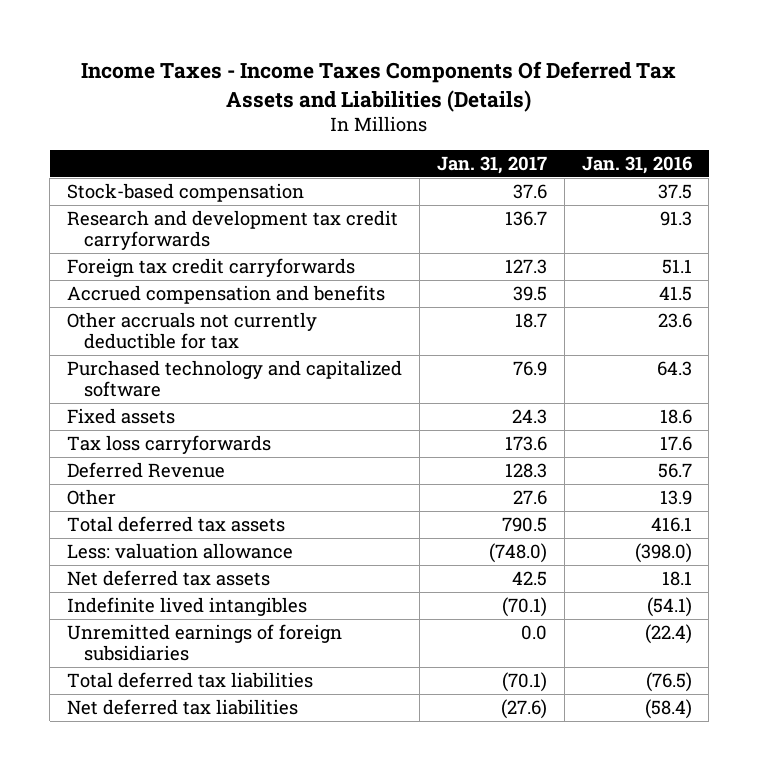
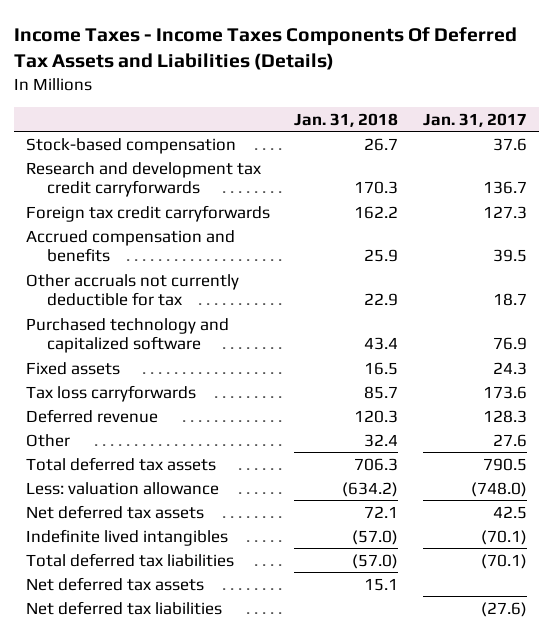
- | Jan. 31, 2017 | Jan. 31, 2016
+ | Jan. 31, 2018 | Jan. 31, 2017
- Deferred Revenue | 128.3 | 56.7
+ Deferred revenue | 120.3 | 128.3
- Unremitted earnings of foreign subsidiaries | 0.0 | (22.4)
+ Net deferred tax assets | 15.1 |

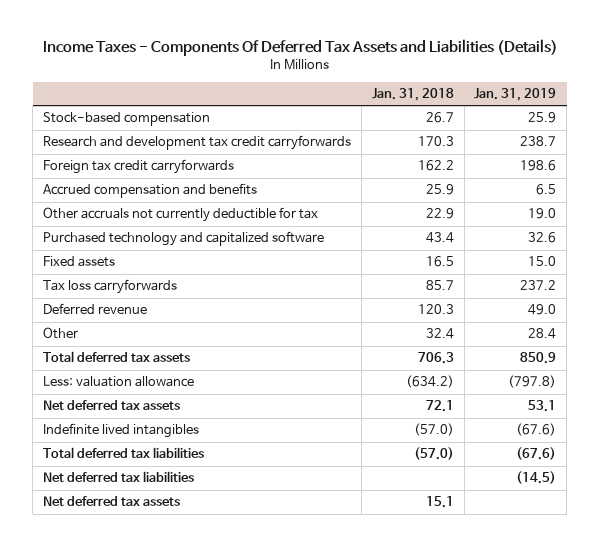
- Income Taxes - Income Taxes Components Of Deferred Tax Assets and Liabilities (Details)
+ Income Taxes - Components Of Deferred Tax Assets and Liabilities (Details)
- | Jan. 31, 2018 | Jan. 31, 2017
+ | Jan. 31, 2018 | Jan. 31, 2019
moved down: Net deferred tax assets | 15.1 |

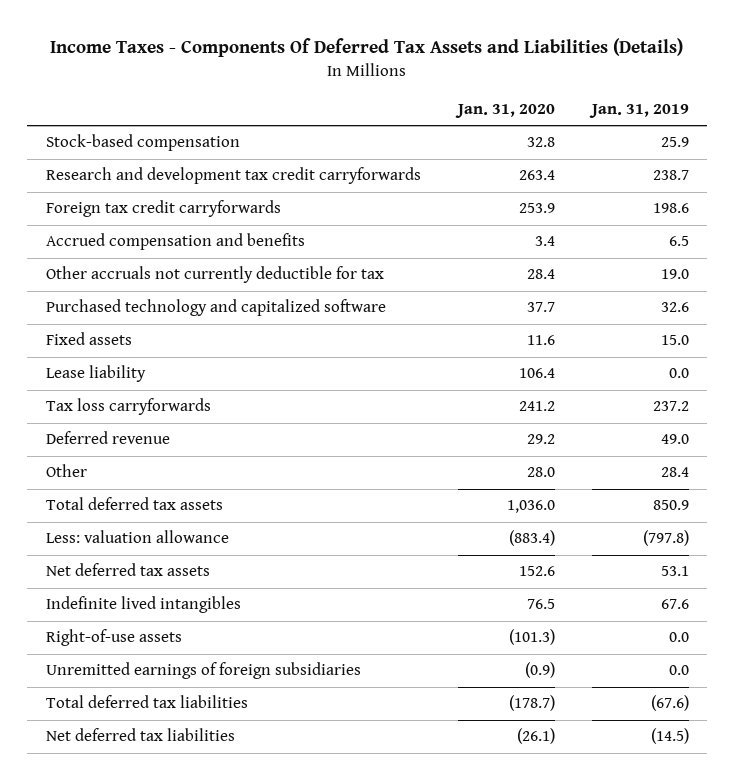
- | Jan. 31, 2018 | Jan. 31, 2019
+ | Jan. 31, 2020 | Jan. 31, 2019
+ Lease liability | 106.4 | 0.0
- Indefinite lived intangibles | (57.0) | (67.6)
+ Indefinite lived intangibles | 76.5 | 67.6
+ Right-of-use assets | (101.3) | 0.0
+ Unremitted earnings of foreign subsidiaries | (0.9) | 0.0
- Net deferred tax assets | 15.1 |

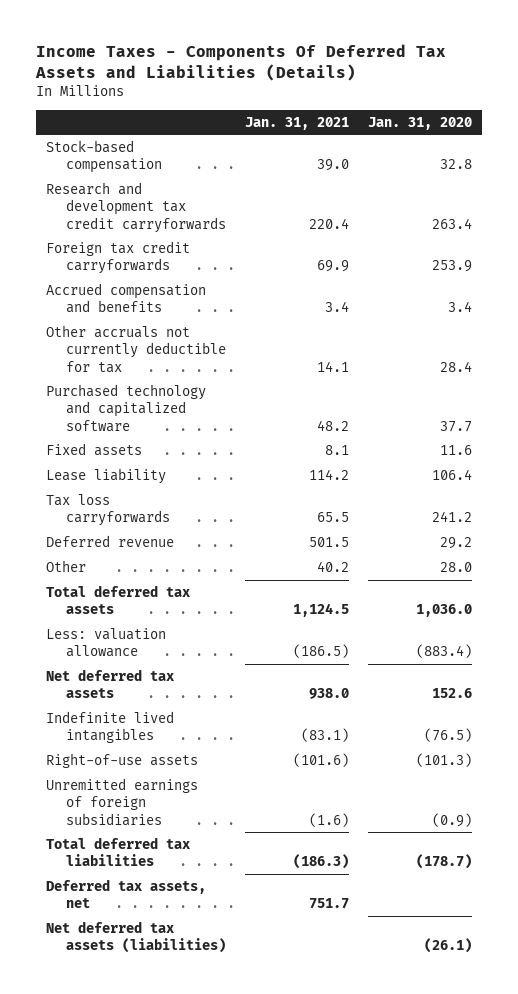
- | Jan. 31, 2020 | Jan. 31, 2019
+ | Jan. 31, 2021 | Jan. 31, 2020
- Indefinite lived intangibles | 76.5 | 67.6
+ Indefinite lived intangibles | (83.1) | (76.5)
- Net deferred tax liabilities | (26.1) | (14.5)
+ Deferred tax assets, net | 751.7 |
+ Net deferred tax assets (liabilities) | | (26.1)

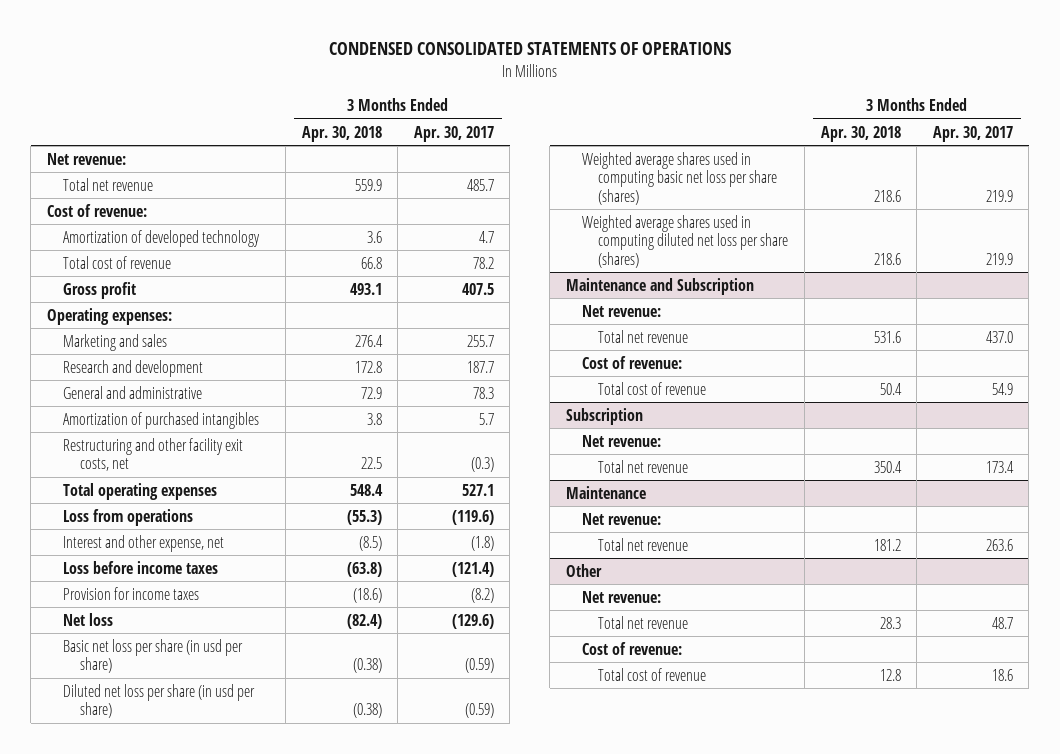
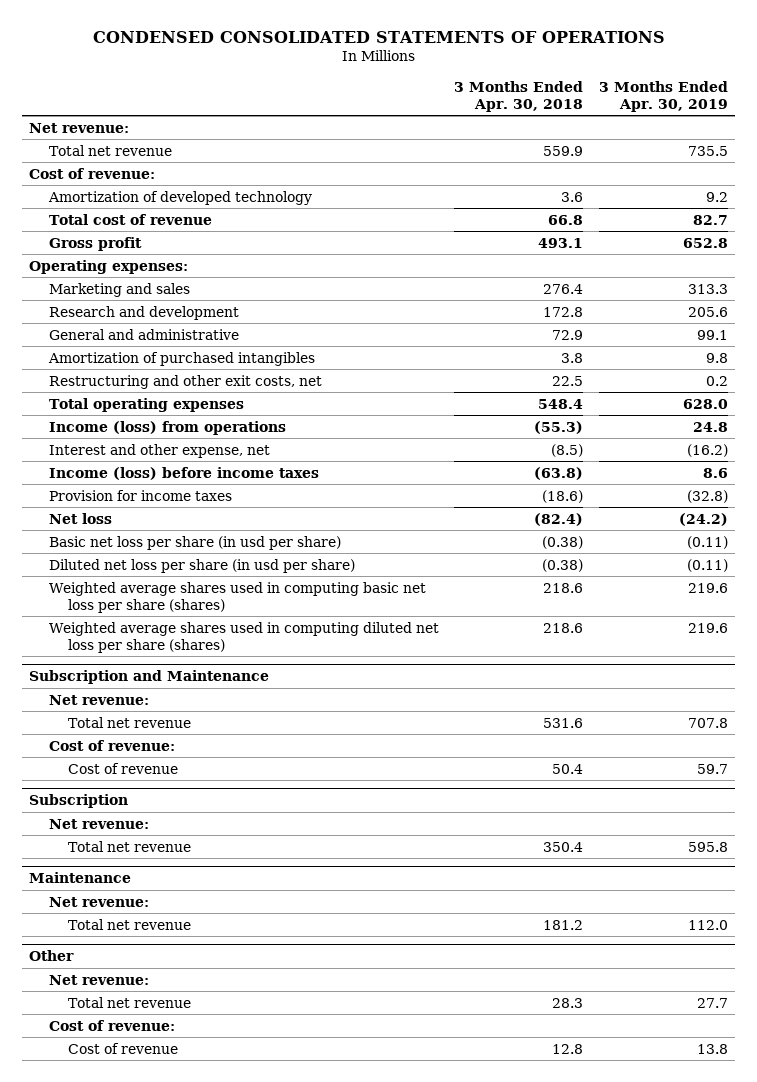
- | 3 Months Ended Apr. 30, 2018 | 3 Months Ended Apr. 30, 2017
+ | 3 Months Ended Apr. 30, 2018 | 3 Months Ended Apr. 30, 2019
- Restructuring and other facility exit costs, net | 22.5 | (0.3)
+ Restructuring and other exit costs, net | 22.5 | 0.2
- Loss from operations | (55.3) | (119.6)
+ Income (loss) from operations | (55.3) | 24.8
- Loss before income taxes | (63.8) | (121.4)
+ Income (loss) before income taxes | (63.8) | 8.6
- Maintenance and Subscription
+ Subscription and Maintenance
- Total cost of revenue | 50.4 | 54.9
+ Cost of revenue | 50.4 | 59.7
@ Other
- Total cost of revenue | 12.8 | 18.6
+ Cost of revenue | 12.8 | 13.8

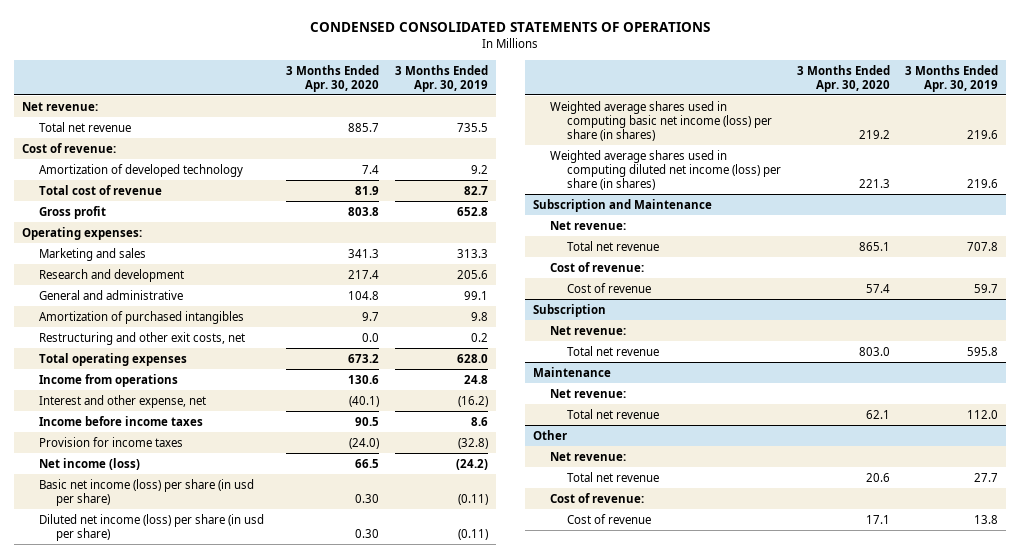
- | 3 Months Ended Apr. 30, 2018 | 3 Months Ended Apr. 30, 2019
+ | 3 Months Ended Apr. 30, 2020 | 3 Months Ended Apr. 30, 2019
- Income (loss) from operations | (55.3) | 24.8
+ Income from operations | 130.6 | 24.8
- Income (loss) before income taxes | (63.8) | 8.6
+ Income before income taxes | 90.5 | 8.6
- Net loss | (82.4) | (24.2)
- Basic net loss per share (in usd per share) | (0.38) | (0.11)
- Diluted net loss per share (in usd per share) | (0.38) | (0.11)
- Weighted average shares used in computing basic net loss per share (shares) | 218.6 | 219.6
- Weighted average shares used in computing diluted net loss per share (shares) | 218.6 | 219.6
+ Net income (loss) | 66.5 | (24.2)
+ Basic net income (loss) per share (in usd per share) | 0.30 | (0.11)
+ Diluted net income (loss) per share (in usd per share) | 0.30 | (0.11)
+ Weighted average shares used in computing basic net income (loss) per share (in shares) | 219.2 | 219.6
+ Weighted average shares used in computing diluted net income (loss) per share (in shares) | 221.3 | 219.6

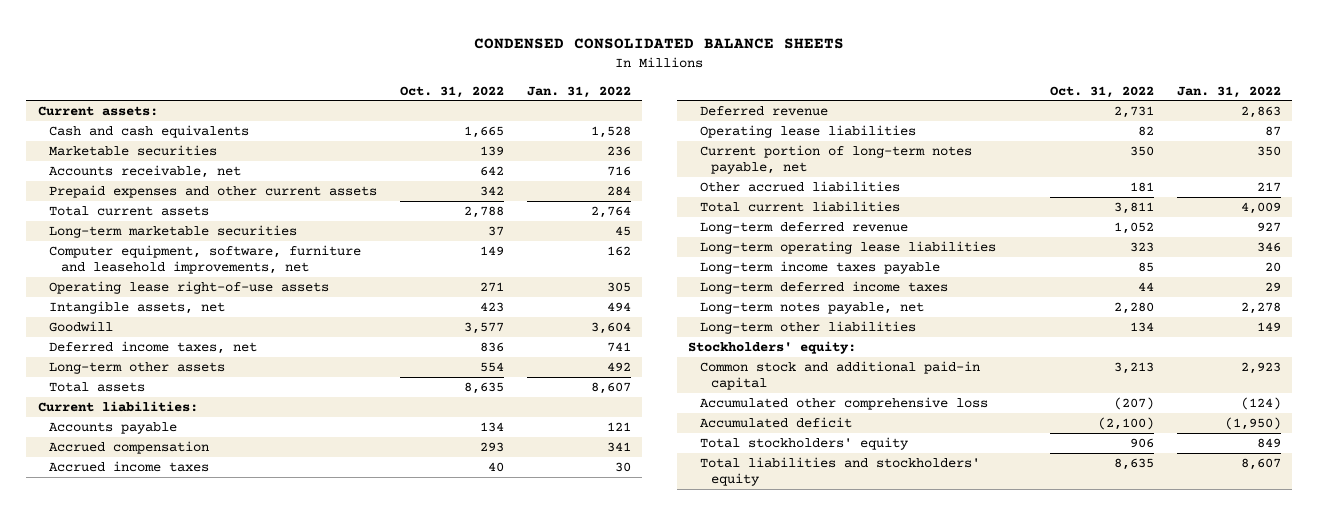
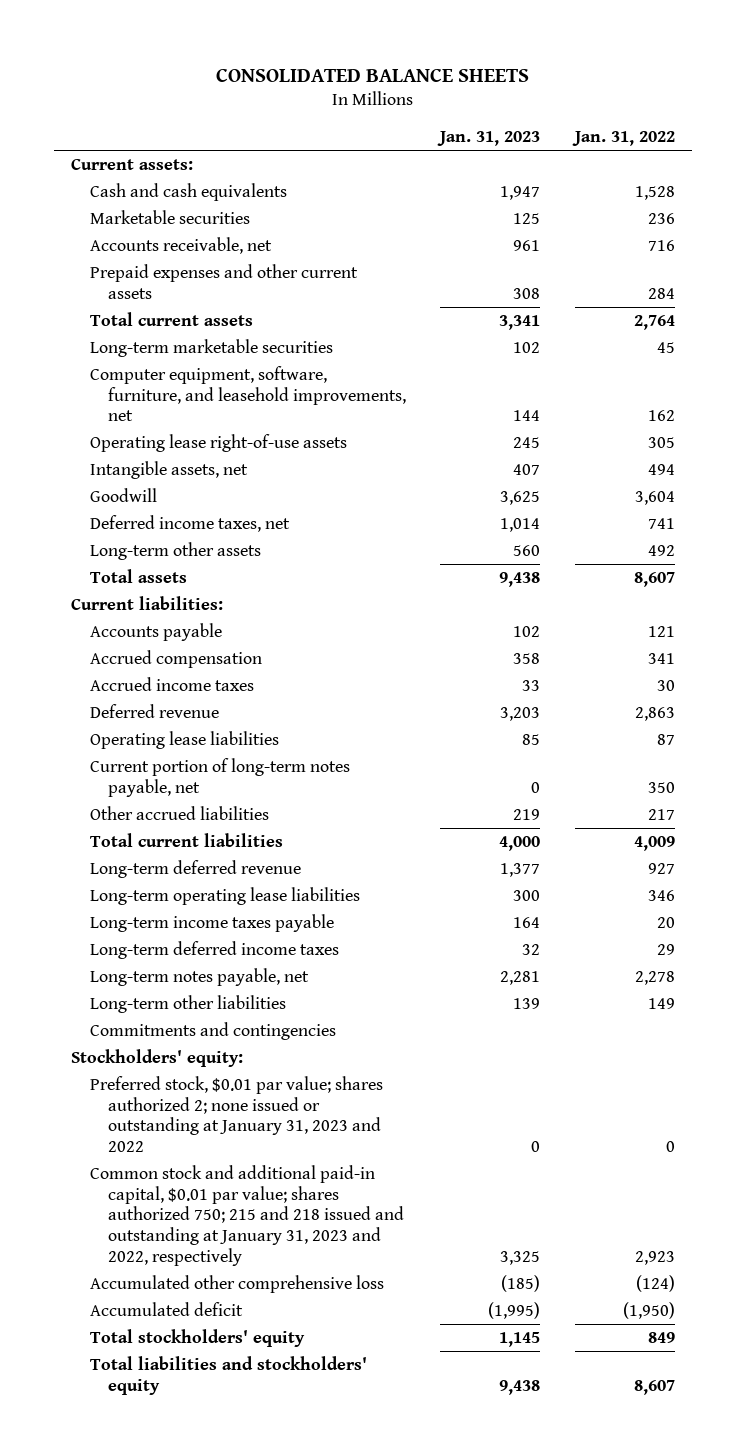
- CONDENSED CONSOLIDATED BALANCE SHEETS
+ CONSOLIDATED BALANCE SHEETS
- | Oct. 31, 2022 | Jan. 31, 2022
+ | Jan. 31, 2023 | Jan. 31, 2022
- Computer equipment, software, furniture and leasehold improvements, net | 149 | 162
+ Computer equipment, software, furniture, and leasehold improvements, net | 144 | 162
+ Commitments and contingencies
- Common stock and additional paid-in capital | 3,213 | 2,923
+ Preferred stock, $0.01 par value; shares authorized 2; none issued or outstanding at January 31, 2023 and 2022 | 0 | 0
+ Common stock and additional paid-in capital, $0.01 par value; shares authorized 750; 215 and 218 issued and outstanding at January 31, 2023 and 2022, respectively | 3,325 | 2,923

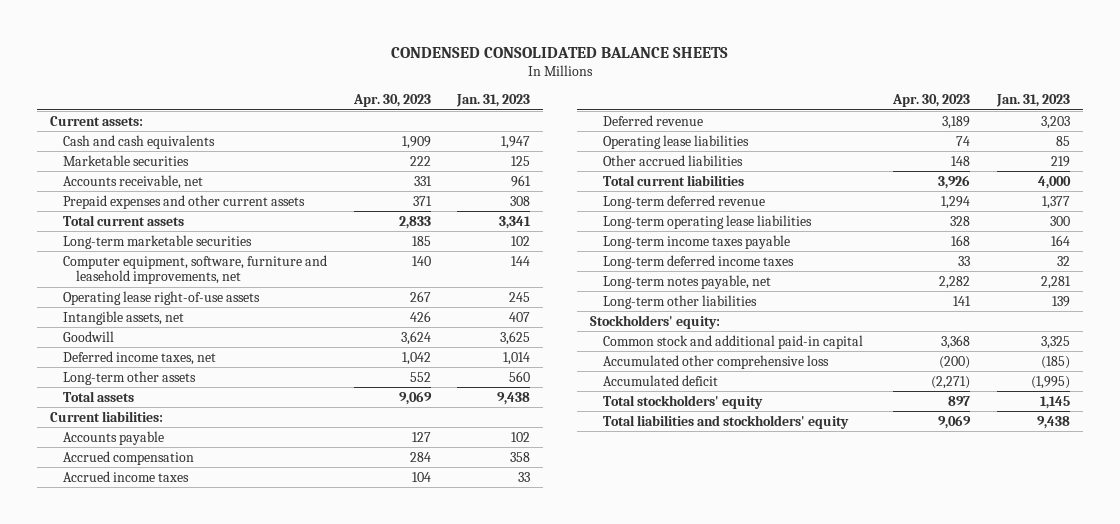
- CONSOLIDATED BALANCE SHEETS
+ CONDENSED CONSOLIDATED BALANCE SHEETS
- | Jan. 31, 2023 | Jan. 31, 2022
+ | Apr. 30, 2023 | Jan. 31, 2023
- Computer equipment, software, furniture, and leasehold improvements, net | 144 | 162
+ Computer equipment, software, furniture and leasehold improvements, net | 140 | 144
- Current portion of long-term notes payable, net | 0 | 350
- Commitments and contingencies
- Preferred stock, $0.01 par value; shares authorized 2; none issued or outstanding at January 31, 2023 and 2022 | 0 | 0
- Common stock and additional paid-in capital, $0.01 par value; shares authorized 750; 215 and 218 issued and outstanding at January 31, 2023 and 2022, respectively | 3,325 | 2,923
+ Common stock and additional paid-in capital | 3,368 | 3,325

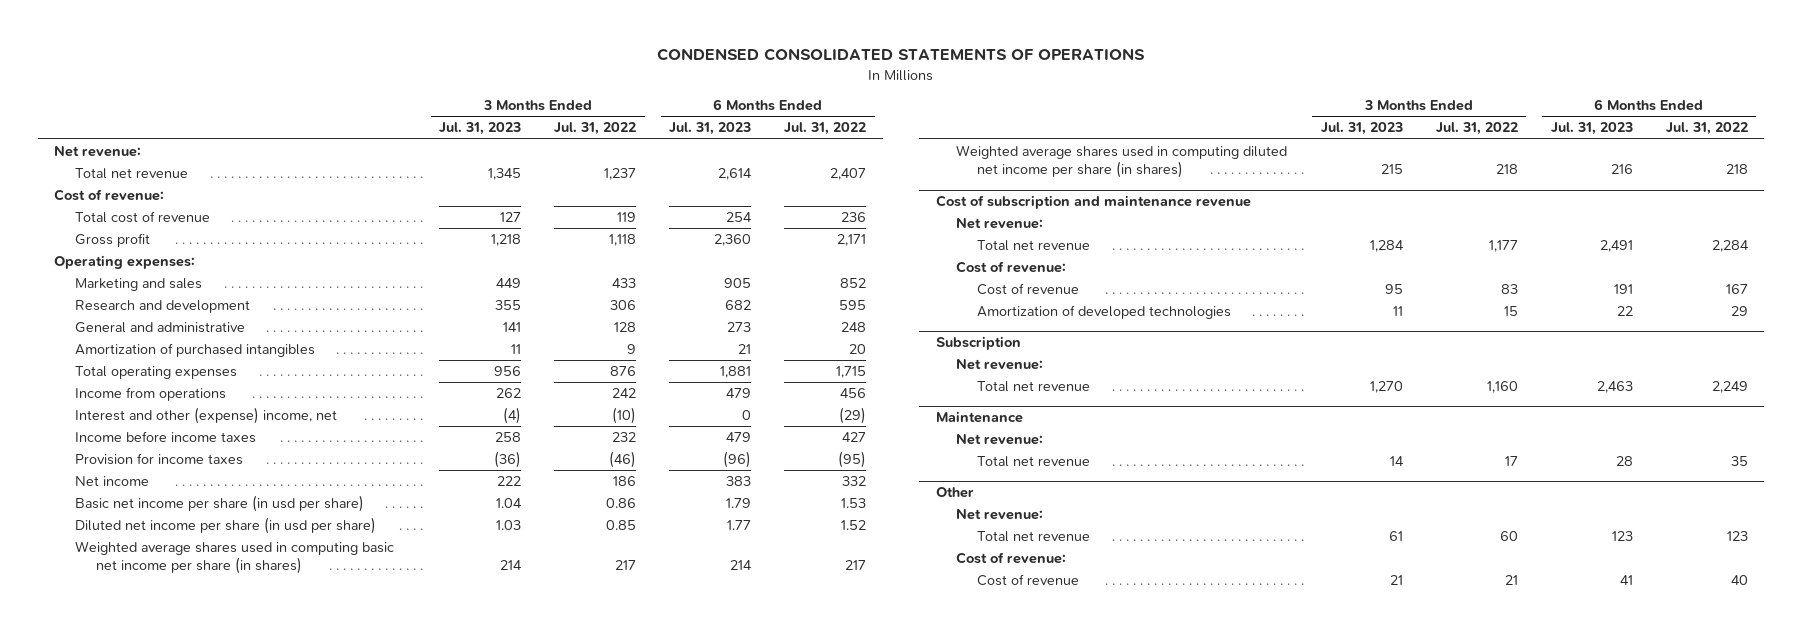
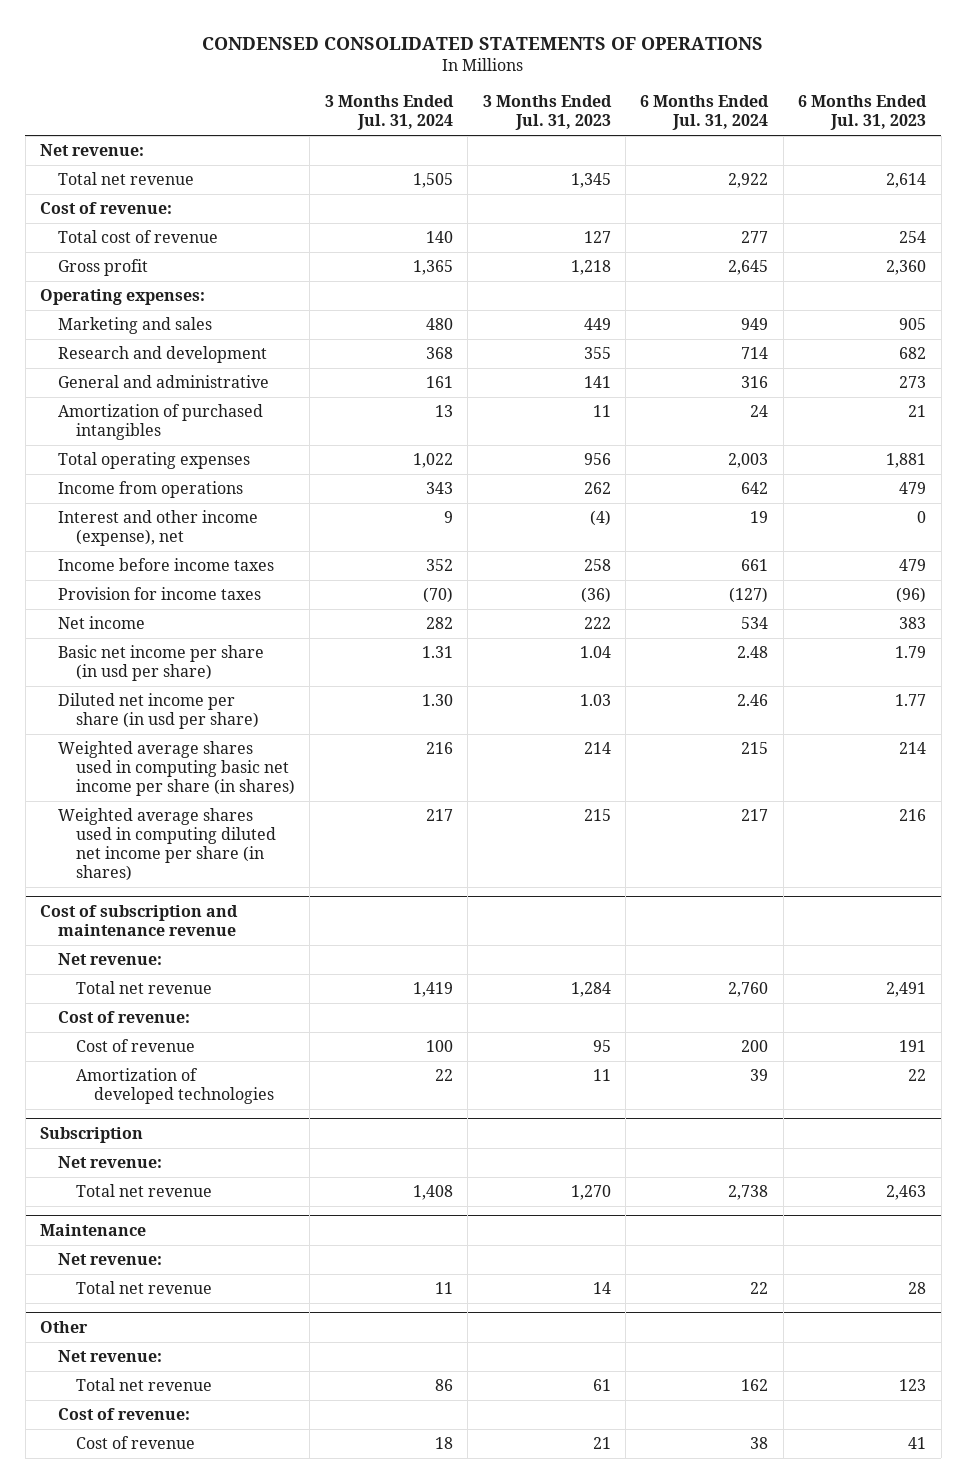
- | 3 Months Ended Jul. 31, 2023 | 3 Months Ended Jul. 31, 2022 | 6 Months Ended Jul. 31, 2023 | 6 Months Ended Jul. 31, 2022
+ | 3 Months Ended Jul. 31, 2024 | 3 Months Ended Jul. 31, 2023 | 6 Months Ended Jul. 31, 2024 | 6 Months Ended Jul. 31, 2023
- Interest and other (expense) income, net | (4) | (10) | 0 | (29)
+ Interest and other income (expense), net | 9 | (4) | 19 | 0

